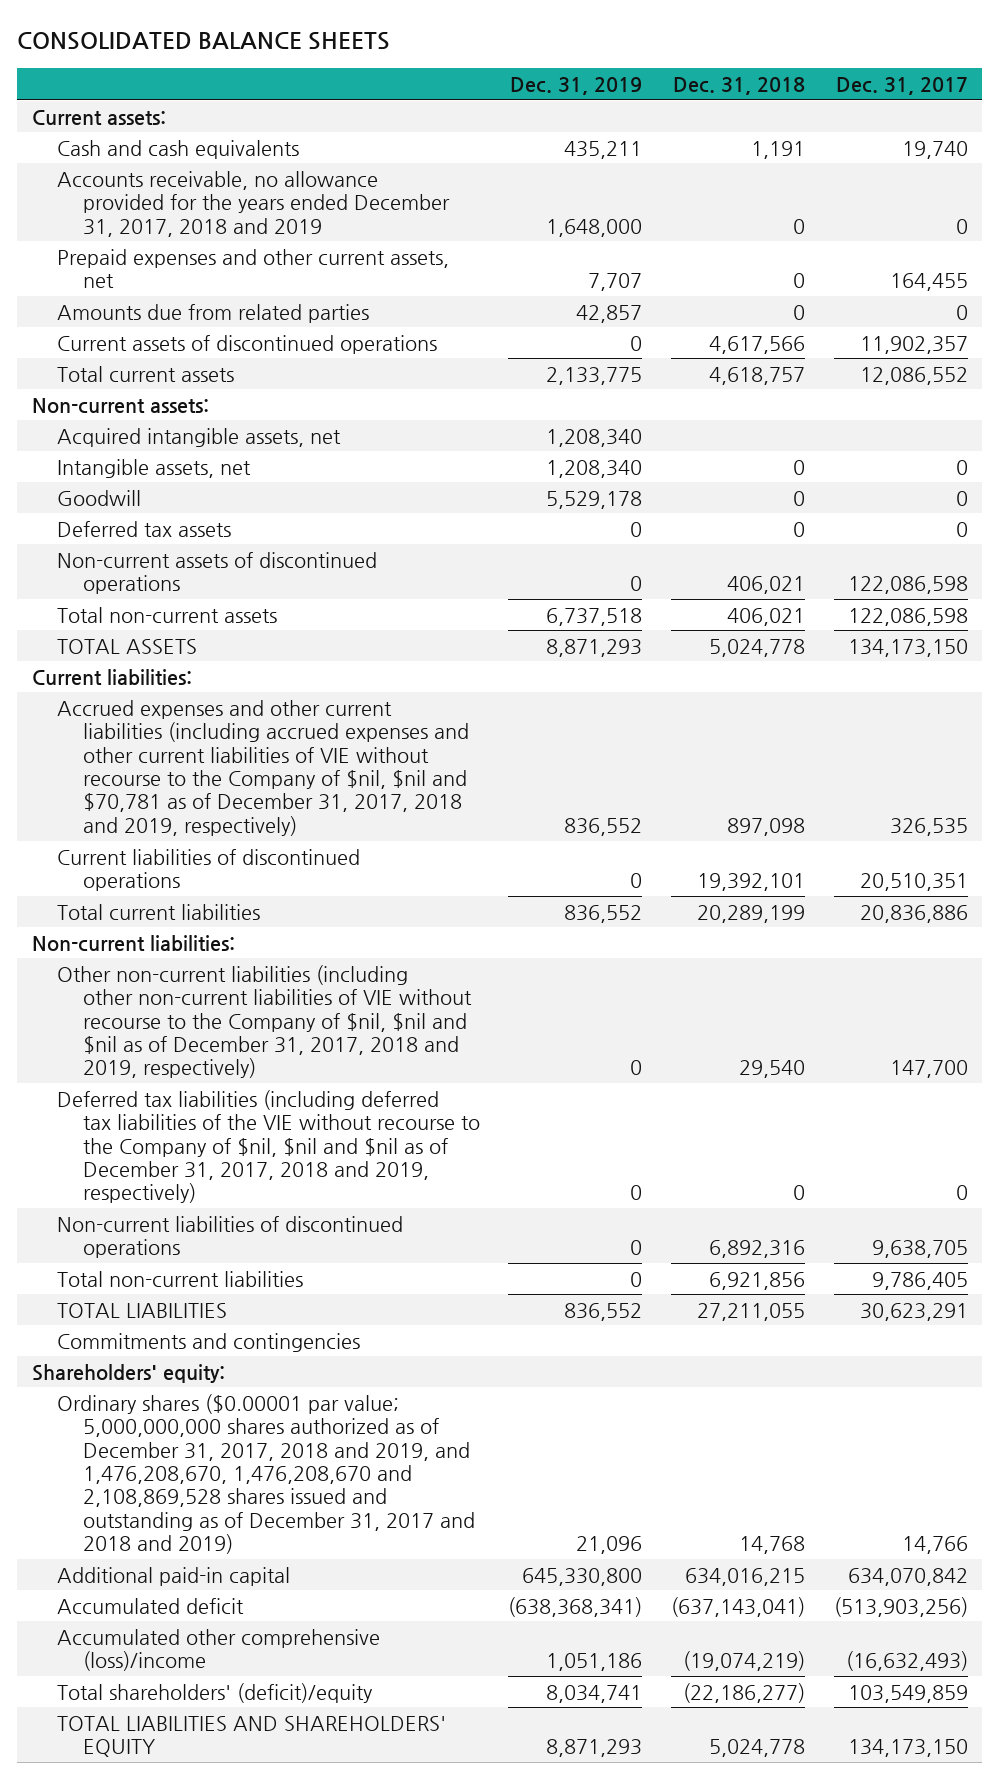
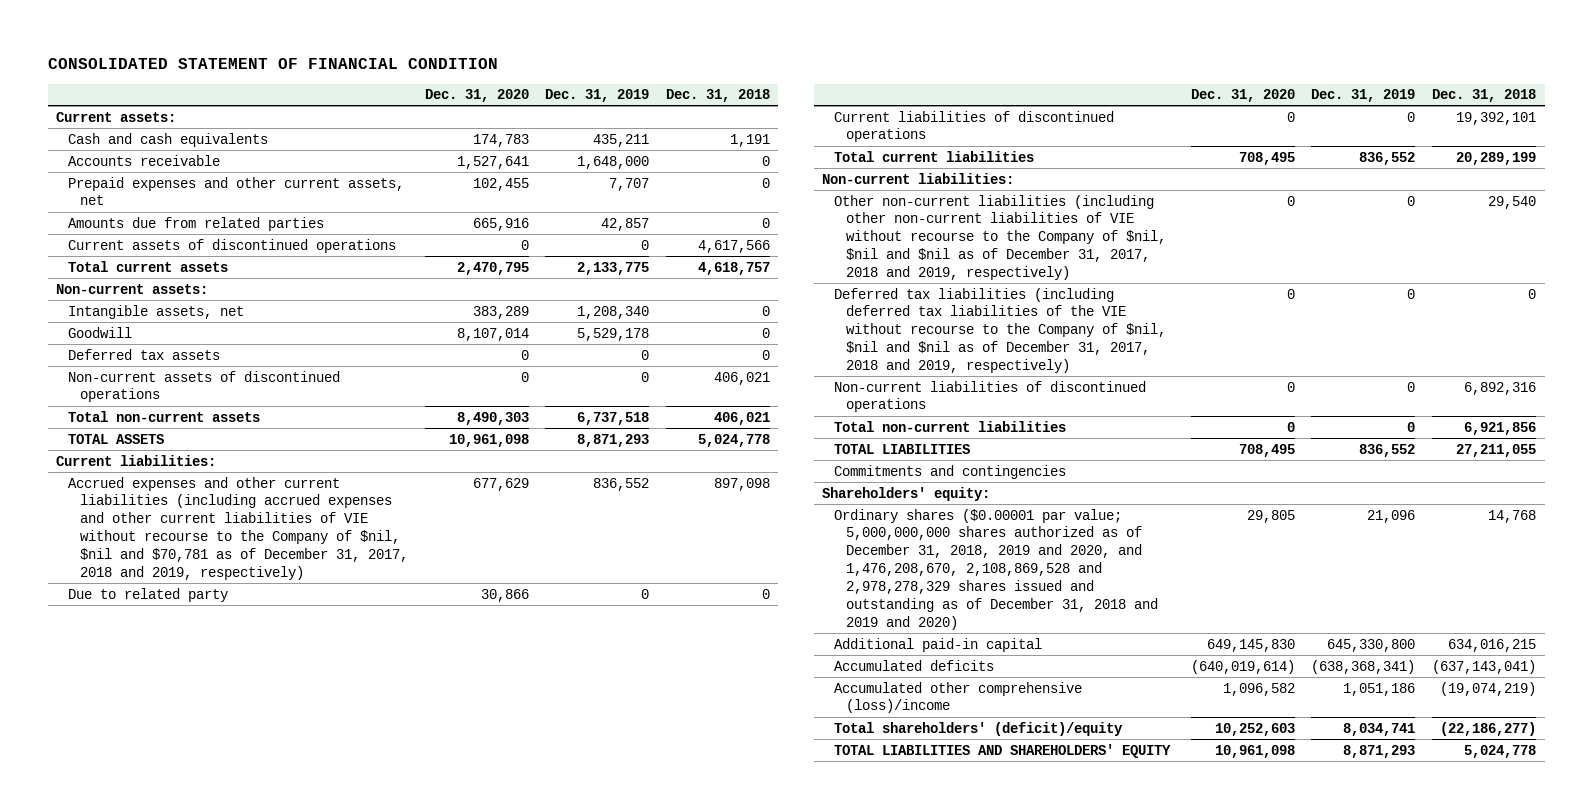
- CONSOLIDATED BALANCE SHEETS
+ CONSOLIDATED STATEMENT OF FINANCIAL CONDITION
- | Dec. 31, 2019 | Dec. 31, 2018 | Dec. 31, 2017
+ | Dec. 31, 2020 | Dec. 31, 2019 | Dec. 31, 2018
- Accounts receivable, no allowance provided for the years ended December 31, 2017, 2018 and 2019 | 1,648,000 | 0 | 0
+ Accounts receivable | 1,527,641 | 1,648,000 | 0
- Acquired intangible assets, net | 1,208,340 | |
+ Due to related party | 30,866 | 0 | 0
- Ordinary shares ($0.00001 par value; 5,000,000,000 shares authorized as of December 31, 2017, 2018 and 2019, and 1,476,208,670, 1,476,208,670 and 2,108,869,528 shares issued and outstanding as of December 31, 2017 and 2018 and 2019) | 21,096 | 14,768 | 14,766
+ Ordinary shares ($0.00001 par value; 5,000,000,000 shares authorized as of December 31, 2018, 2019 and 2020, and 1,476,208,670, 2,108,869,528 and 2,978,278,329 shares issued and outstanding as of December 31, 2018 and 2019 and 2020) | 29,805 | 21,096 | 14,768
- Accumulated deficit | (638,368,341) | (637,143,041) | (513,903,256)
+ Accumulated deficits | (640,019,614) | (638,368,341) | (637,143,041)

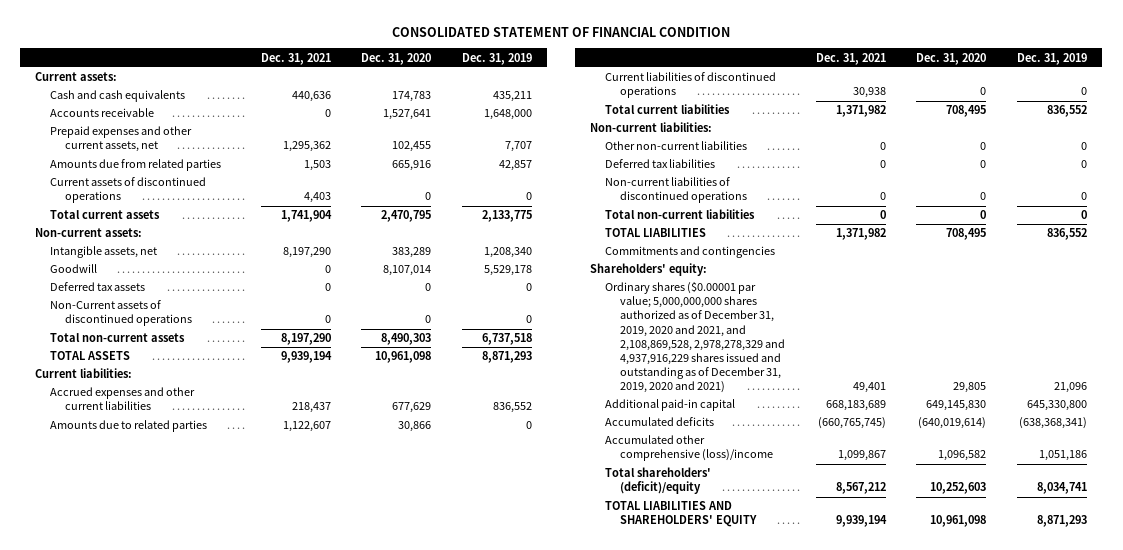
- | Dec. 31, 2020 | Dec. 31, 2019 | Dec. 31, 2018
+ | Dec. 31, 2021 | Dec. 31, 2020 | Dec. 31, 2019
- Non-current assets of discontinued operations | 0 | 0 | 406,021
+ Non-Current assets of discontinued operations | 0 | 0 | 0
- Accrued expenses and other current liabilities (including accrued expenses and other current liabilities of VIE without recourse to the Company of $nil, $nil and $70,781 as of December 31, 2017, 2018 and 2019, respectively) | 677,629 | 836,552 | 897,098
- Due to related party | 30,866 | 0 | 0
+ Accrued expenses and other current liabilities | 218,437 | 677,629 | 836,552
+ Amounts due to related parties | 1,122,607 | 30,866 | 0
- Other non-current liabilities (including other non-current liabilities of VIE without recourse to the Company of $nil, $nil and $nil as of December 31, 2017, 2018 and 2019, respectively) | 0 | 0 | 29,540
- Deferred tax liabilities (including deferred tax liabilities of the VIE without recourse to the Company of $nil, $nil and $nil as of December 31, 2017, 2018 and 2019, respectively) | 0 | 0 | 0
+ Other non-current liabilities | 0 | 0 | 0
+ Deferred tax liabilities | 0 | 0 | 0
- Ordinary shares ($0.00001 par value; 5,000,000,000 shares authorized as of December 31, 2018, 2019 and 2020, and 1,476,208,670, 2,108,869,528 and 2,978,278,329 shares issued and outstanding as of December 31, 2018 and 2019 and 2020) | 29,805 | 21,096 | 14,768
+ Ordinary shares ($0.00001 par value; 5,000,000,000 shares authorized as of December 31, 2019, 2020 and 2021, and 2,108,869,528, 2,978,278,329 and 4,937,916,229 shares issued and outstanding as of December 31, 2019, 2020 and 2021) | 49,401 | 29,805 | 21,096

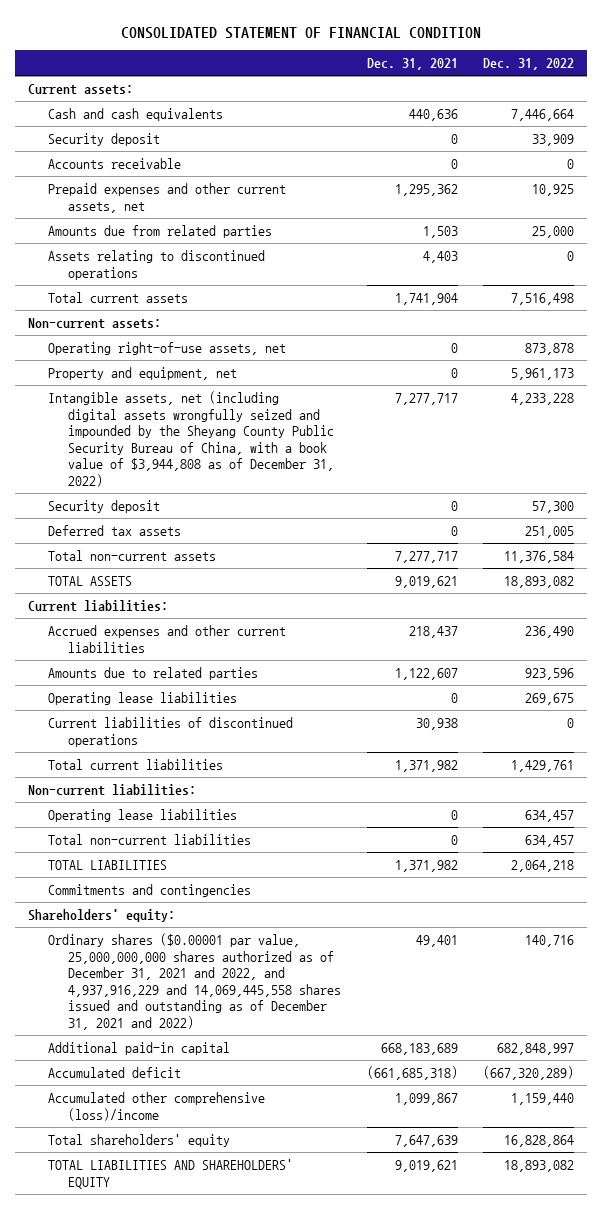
- | Dec. 31, 2021 | Dec. 31, 2020 | Dec. 31, 2019
+ | Dec. 31, 2021 | Dec. 31, 2022
+ Security deposit | 0 | 33,909
- Current assets of discontinued operations | 4,403 | 0 | 0
+ Assets relating to discontinued operations | 4,403 | 0
- Intangible assets, net | 8,197,290 | 383,289 | 1,208,340
- Goodwill | 0 | 8,107,014 | 5,529,178
+ Operating right-of-use assets, net | 0 | 873,878
+ Property and equipment, net | 0 | 5,961,173
+ Intangible assets, net (including digital assets wrongfully seized and impounded by the Sheyang County Public Security Bureau of China, with a book value of $3,944,808 as of December 31, 2022) | 7,277,717 | 4,233,228
+ Security deposit | 0 | 57,300
- Non-Current assets of discontinued operations | 0 | 0 | 0
- Total non-current assets | 8,197,290 | 8,490,303 | 6,737,518
- TOTAL ASSETS | 9,939,194 | 10,961,098 | 8,871,293
+ Total non-current assets | 7,277,717 | 11,376,584
+ TOTAL ASSETS | 9,019,621 | 18,893,082
+ Operating lease liabilities | 0 | 269,675
- Other non-current liabilities | 0 | 0 | 0
- Deferred tax liabilities | 0 | 0 | 0
- Non-current liabilities of discontinued operations | 0 | 0 | 0
+ Operating lease liabilities | 0 | 634,457
- Ordinary shares ($0.00001 par value; 5,000,000,000 shares authorized as of December 31, 2019, 2020 and 2021, and 2,108,869,528, 2,978,278,329 and 4,937,916,229 shares issued and outstanding as of December 31, 2019, 2020 and 2021) | 49,401 | 29,805 | 21,096
+ Ordinary shares ($0.00001 par value, 25,000,000,000 shares authorized as of December 31, 2021 and 2022, and 4,937,916,229 and 14,069,445,558 shares issued and outstanding as of December 31, 2021 and 2022) | 49,401 | 140,716
- Accumulated deficits | (660,765,745) | (640,019,614) | (638,368,341)
+ Accumulated deficit | (661,685,318) | (667,320,289)
- Total shareholders' (deficit)/equity | 8,567,212 | 10,252,603 | 8,034,741
- TOTAL LIABILITIES AND SHAREHOLDERS' EQUITY | 9,939,194 | 10,961,098 | 8,871,293
+ Total shareholders' equity | 7,647,639 | 16,828,864
+ TOTAL LIABILITIES AND SHAREHOLDERS' EQUITY | 9,019,621 | 18,893,082

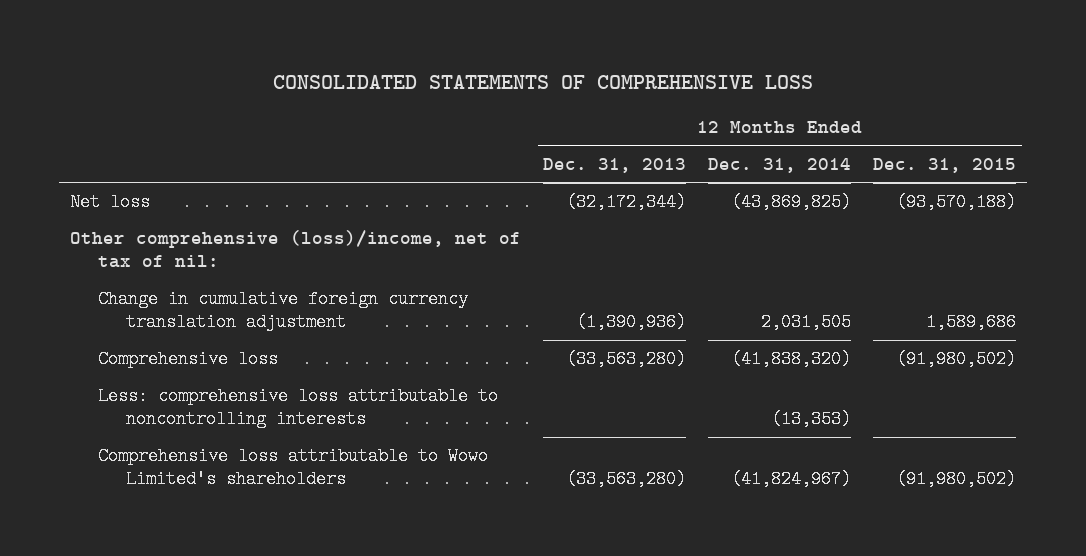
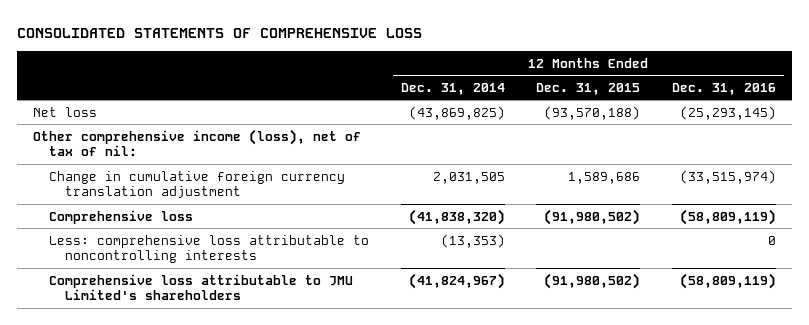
- | 12 Months Ended Dec. 31, 2013 | 12 Months Ended Dec. 31, 2014 | 12 Months Ended Dec. 31, 2015
+ | 12 Months Ended Dec. 31, 2014 | 12 Months Ended Dec. 31, 2015 | 12 Months Ended Dec. 31, 2016
- Other comprehensive (loss)/income, net of tax of nil:
+ Other comprehensive income (loss), net of tax of nil:
- Comprehensive loss attributable to Wowo Limited's shareholders | (33,563,280) | (41,824,967) | (91,980,502)
+ Comprehensive loss attributable to JMU Limited's shareholders | (41,824,967) | (91,980,502) | (58,809,119)

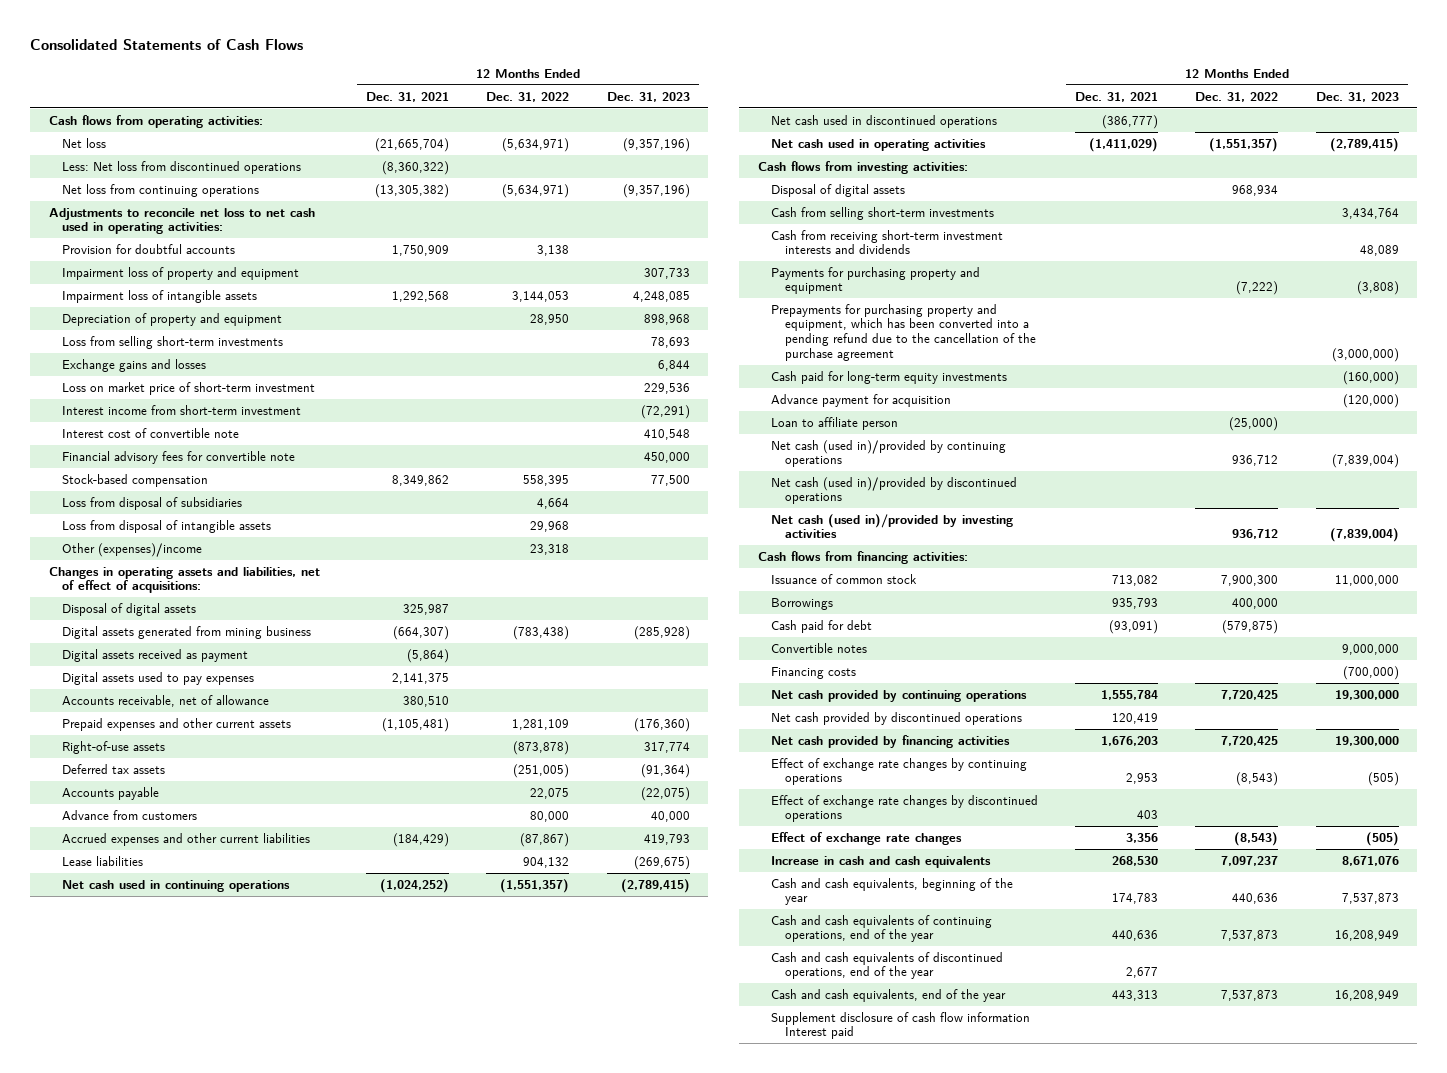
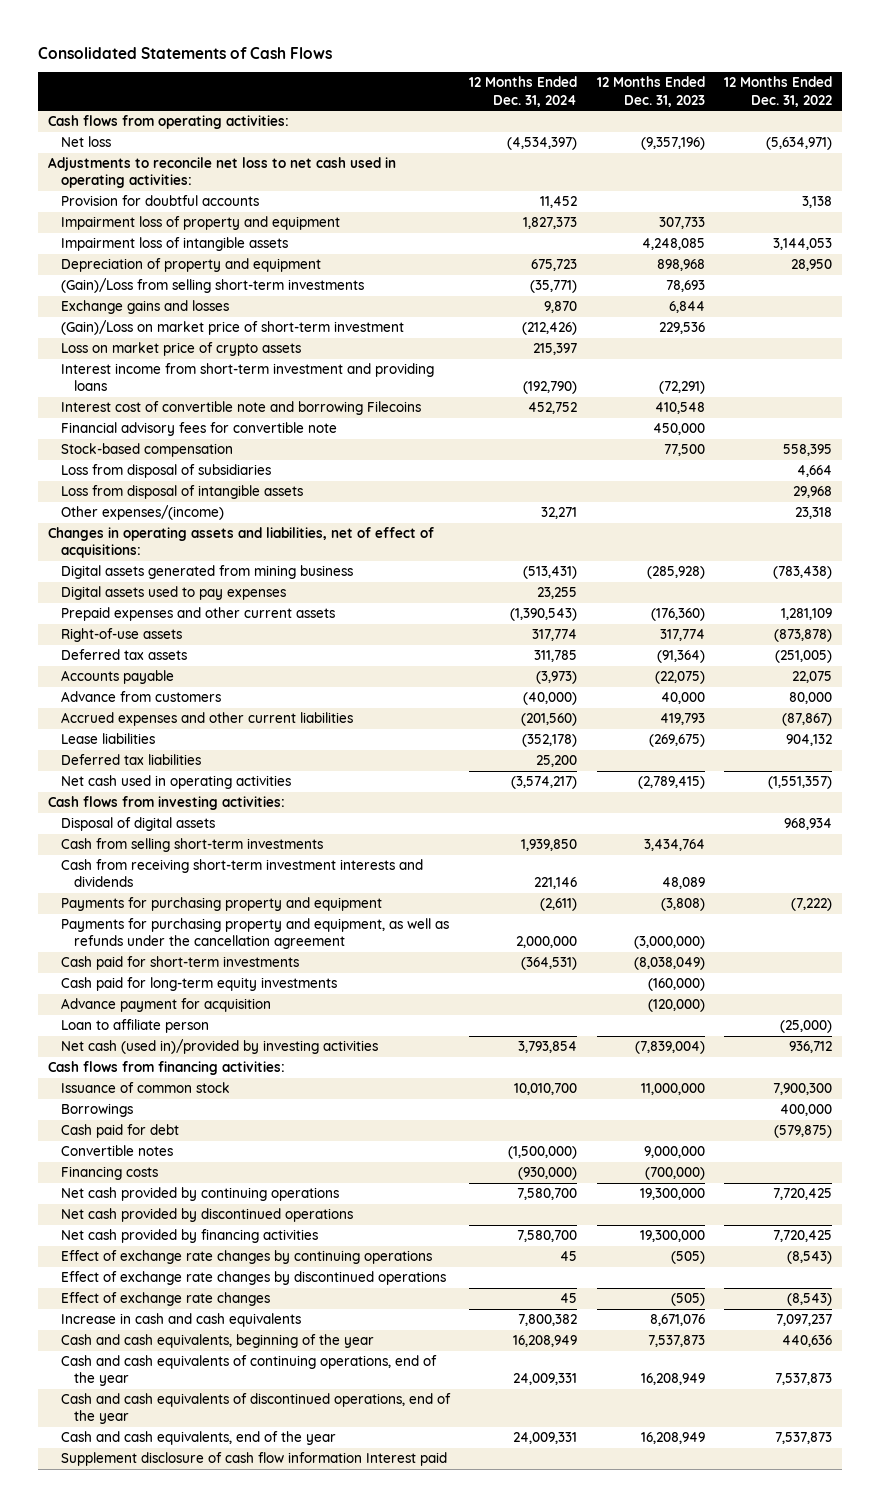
- | 12 Months Ended Dec. 31, 2021 | 12 Months Ended Dec. 31, 2022 | 12 Months Ended Dec. 31, 2023
+ | 12 Months Ended Dec. 31, 2024 | 12 Months Ended Dec. 31, 2023 | 12 Months Ended Dec. 31, 2022
- Less: Net loss from discontinued operations | (8,360,322) | |
- Net loss from continuing operations | (13,305,382) | (5,634,971) | (9,357,196)
- Loss from selling short-term investments | | | 78,693
+ (Gain)/Loss from selling short-term investments | (35,771) | 78,693 |
- Loss on market price of short-term investment | | | 229,536
- Interest income from short-term investment | | | (72,291)
- Interest cost of convertible note | | | 410,548
+ (Gain)/Loss on market price of short-term investment | (212,426) | 229,536 |
+ Loss on market price of crypto assets | 215,397 | |
+ Interest income from short-term investment and providing loans | (192,790) | (72,291) |
+ Interest cost of convertible note and borrowing Filecoins | 452,752 | 410,548 |
- Other (expenses)/income | | 23,318 |
+ Other expenses/(income) | 32,271 | | 23,318
- Disposal of digital assets | 325,987 | |
- Digital assets received as payment | (5,864) | |
- Accounts receivable, net of allowance | 380,510 | |
- Net cash used in continuing operations | (1,024,252) | (1,551,357) | (2,789,415)
- Net cash used in discontinued operations | (386,777) | |
+ Deferred tax liabilities | 25,200 | |
- Prepayments for purchasing property and equipment, which has been converted into a pending refund due to the cancellation of the purchase agreement | | | (3,000,000)
+ Payments for purchasing property and equipment, as well as refunds under the cancellation agreement | 2,000,000 | (3,000,000) |
+ Cash paid for short-term investments | (364,531) | (8,038,049) |
- Net cash (used in)/provided by continuing operations | | 936,712 | (7,839,004)
- Net cash (used in)/provided by discontinued operations

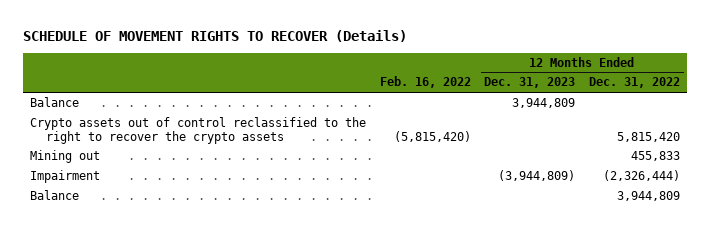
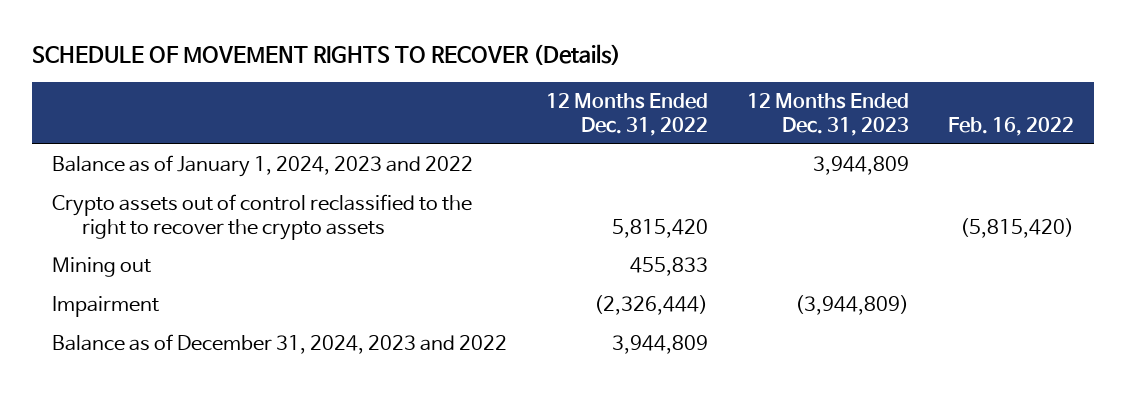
- | Feb. 16, 2022 | 12 Months Ended Dec. 31, 2023 | 12 Months Ended Dec. 31, 2022
+ | 12 Months Ended Dec. 31, 2022 | 12 Months Ended Dec. 31, 2023 | Feb. 16, 2022
- Balance | | 3,944,809 |
+ Balance as of January 1, 2024, 2023 and 2022 | | 3,944,809 |
- Balance | | | 3,944,809
+ Balance as of December 31, 2024, 2023 and 2022 | 3,944,809 | |

